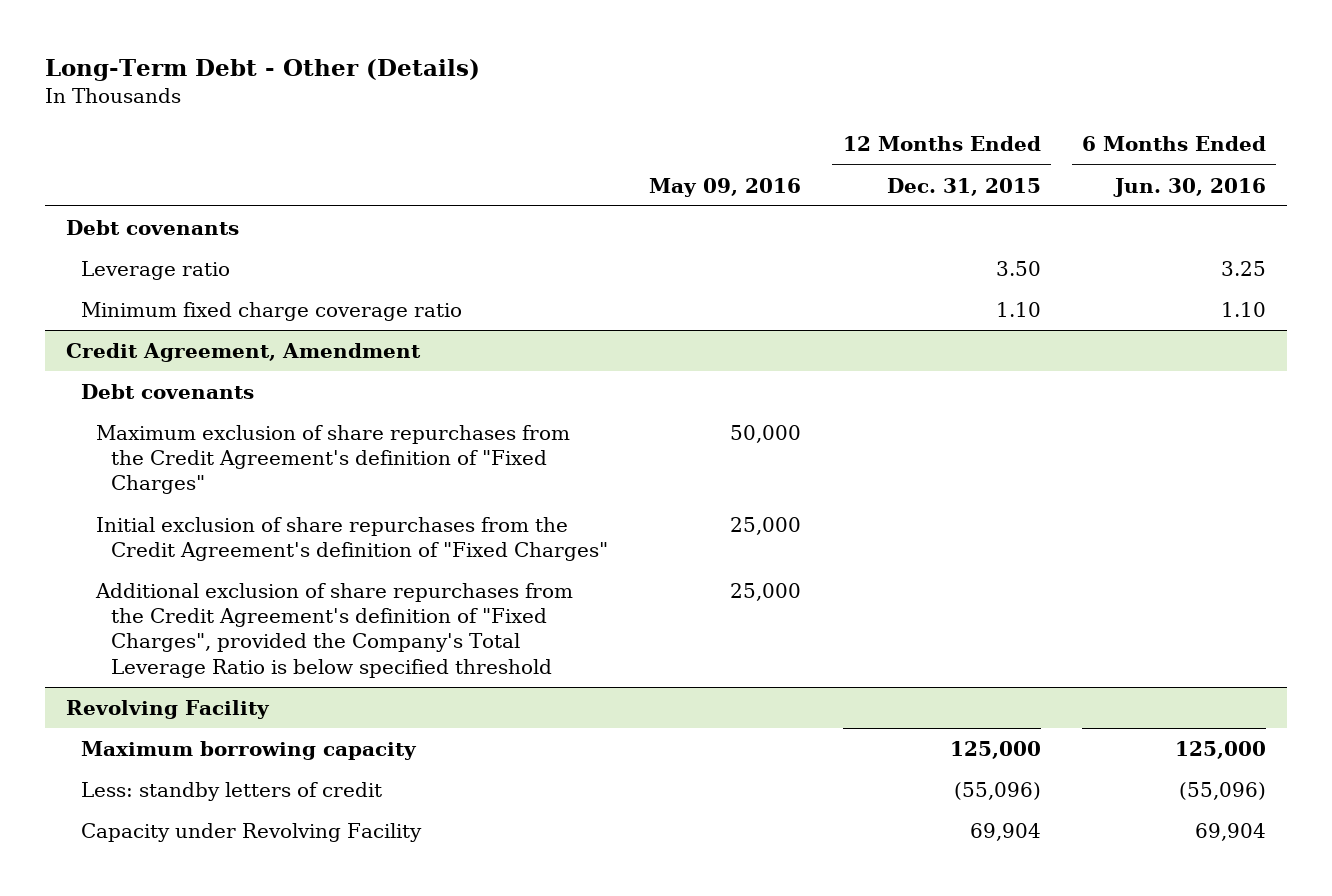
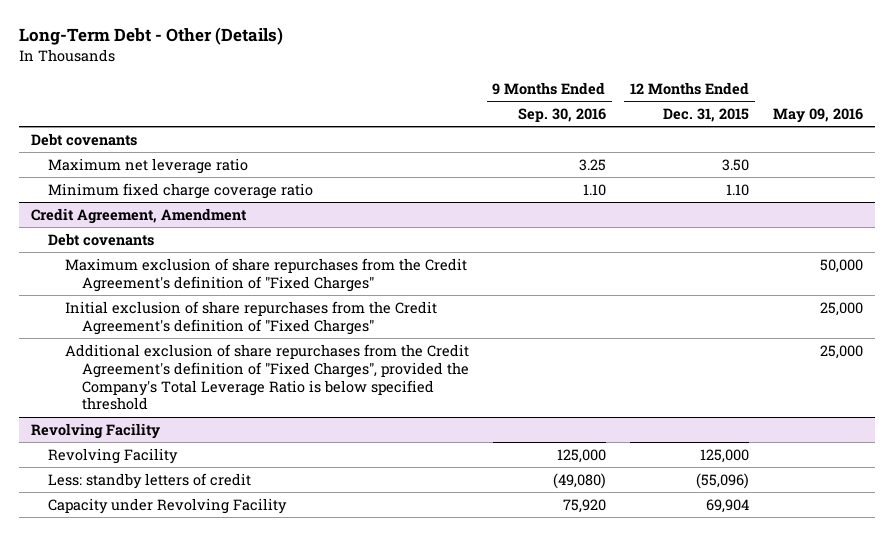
- | May 09, 2016 | 12 Months Ended Dec. 31, 2015 | 6 Months Ended Jun. 30, 2016
+ | 9 Months Ended Sep. 30, 2016 | 12 Months Ended Dec. 31, 2015 | May 09, 2016
- Leverage ratio | | 3.50 | 3.25
+ Maximum net leverage ratio | 3.25 | 3.50 |
@ Revolving Facility
- Maximum borrowing capacity | | 125,000 | 125,000
+ Revolving Facility | 125,000 | 125,000 |

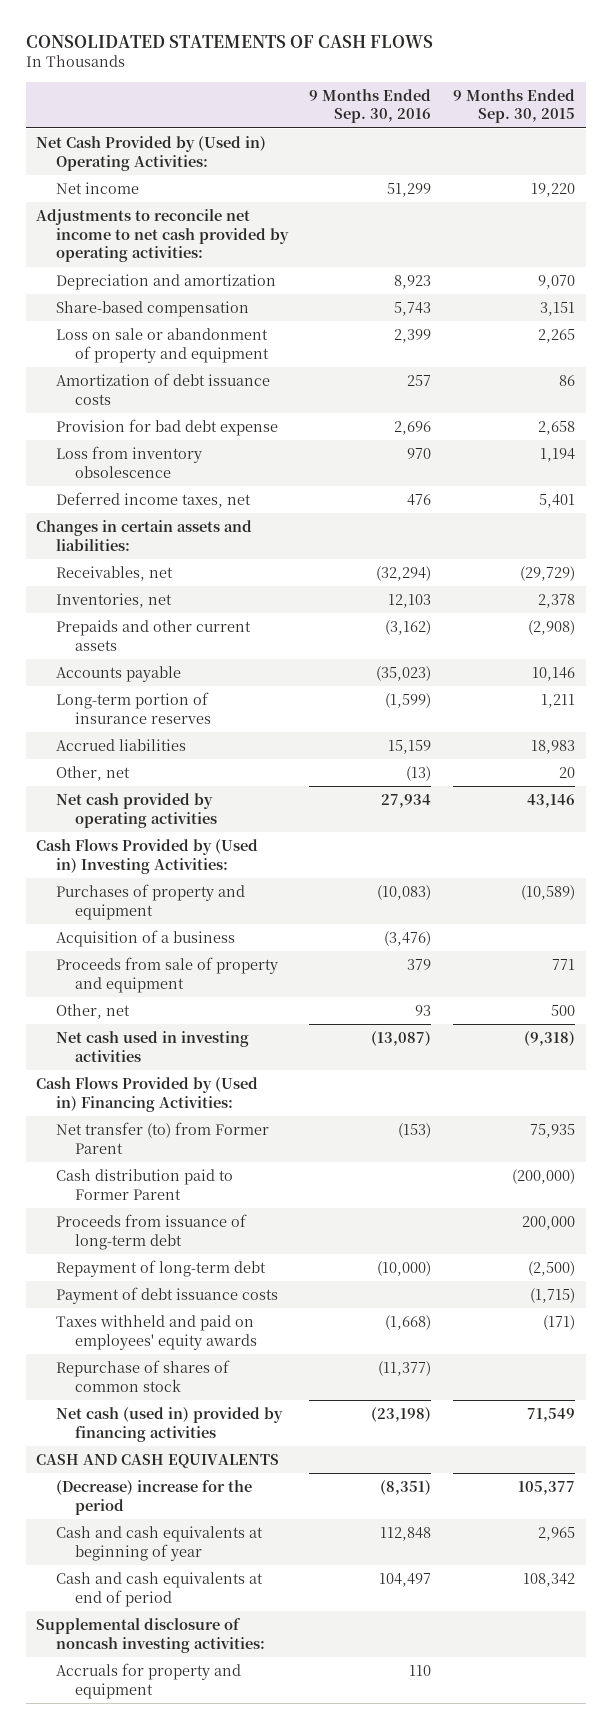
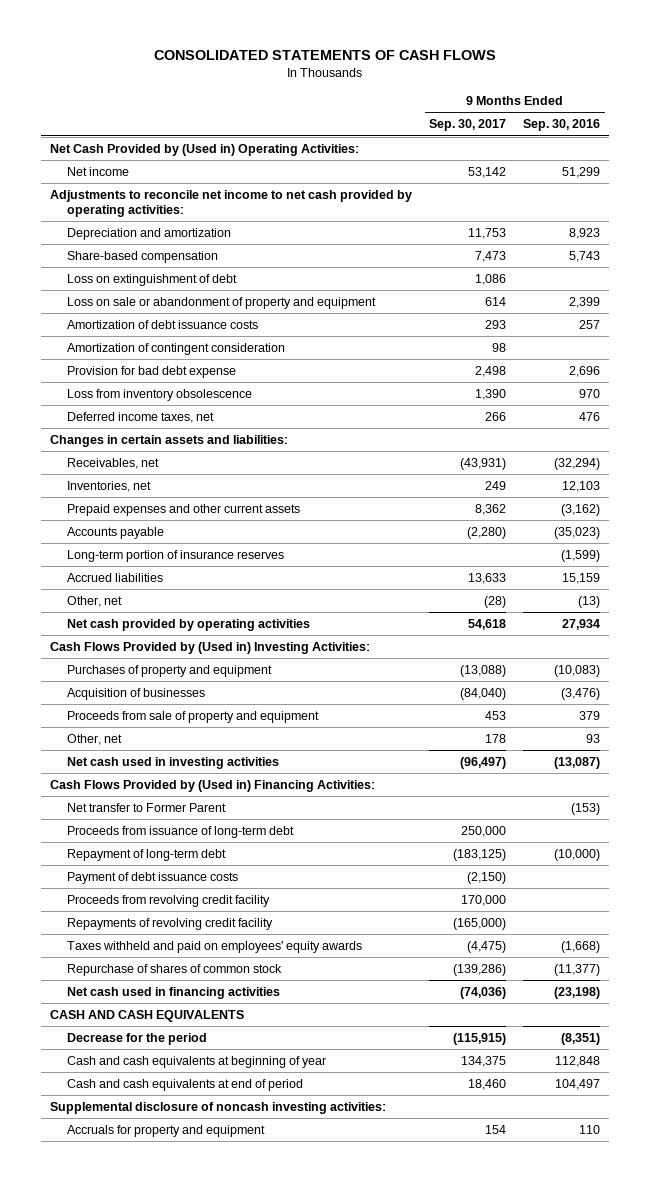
- | 9 Months Ended Sep. 30, 2016 | 9 Months Ended Sep. 30, 2015
+ | 9 Months Ended Sep. 30, 2017 | 9 Months Ended Sep. 30, 2016
+ Loss on extinguishment of debt | 1,086 |
+ Amortization of contingent consideration | 98 |
- Prepaids and other current assets | (3,162) | (2,908)
+ Prepaid expenses and other current assets | 8,362 | (3,162)
- Acquisition of a business | (3,476) |
+ Acquisition of businesses | (84,040) | (3,476)
- Net transfer (to) from Former Parent | (153) | 75,935
- Cash distribution paid to Former Parent | | (200,000)
+ Net transfer to Former Parent | | (153)
+ Proceeds from revolving credit facility | 170,000 |
+ Repayments of revolving credit facility | (165,000) |
- Net cash (used in) provided by financing activities | (23,198) | 71,549
+ Net cash used in financing activities | (74,036) | (23,198)
- (Decrease) increase for the period | (8,351) | 105,377
+ Decrease for the period | (115,915) | (8,351)

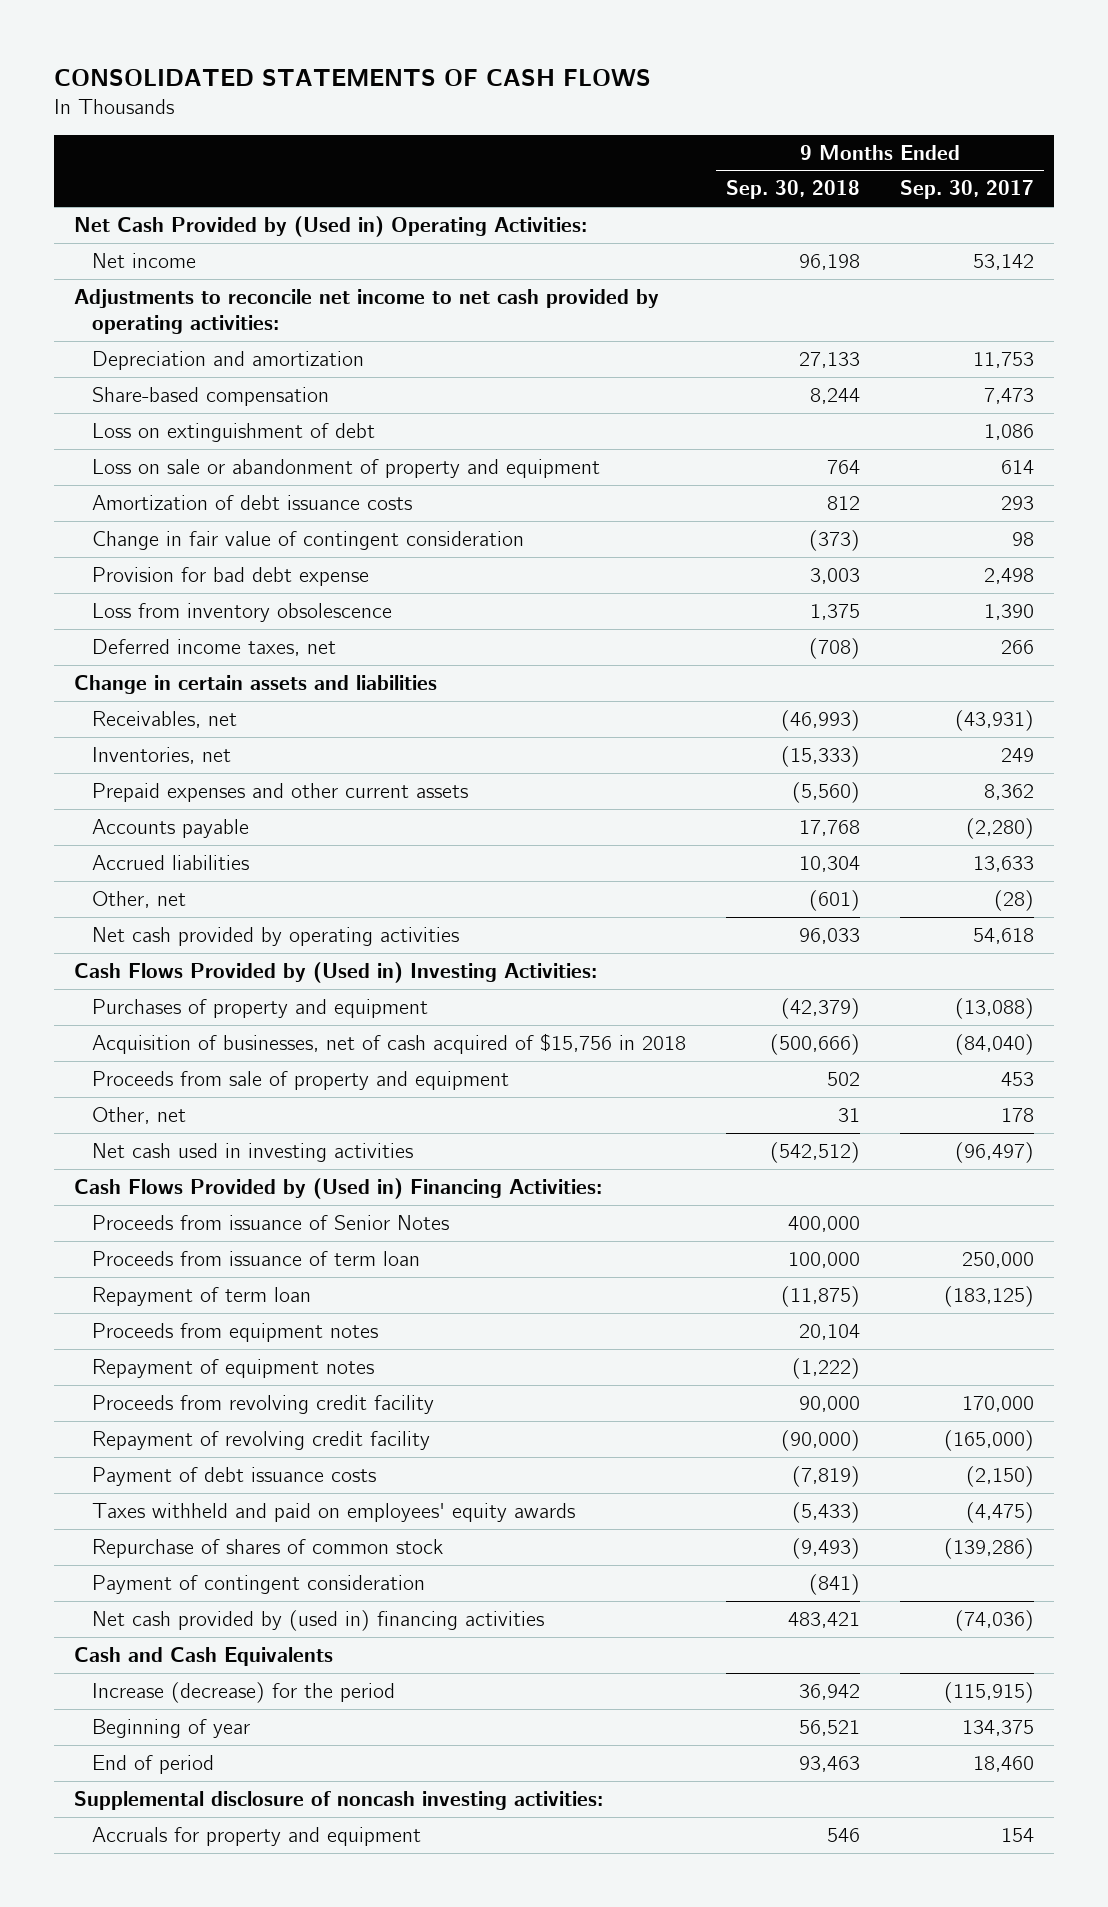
- | 9 Months Ended Sep. 30, 2017 | 9 Months Ended Sep. 30, 2016
+ | 9 Months Ended Sep. 30, 2018 | 9 Months Ended Sep. 30, 2017
- Amortization of contingent consideration | 98 |
+ Change in fair value of contingent consideration | (373) | 98
- Changes in certain assets and liabilities:
+ Change in certain assets and liabilities
- Long-term portion of insurance reserves | | (1,599)
- Acquisition of businesses | (84,040) | (3,476)
+ Acquisition of businesses, net of cash acquired of $15,756 in 2018 | (500,666) | (84,040)
- Net transfer to Former Parent | | (153)
- Proceeds from issuance of long-term debt | 250,000 |
- Repayment of long-term debt | (183,125) | (10,000)
+ Proceeds from issuance of Senior Notes | 400,000 |
+ Proceeds from issuance of term loan | 100,000 | 250,000
+ Repayment of term loan | (11,875) | (183,125)
+ Proceeds from equipment notes | 20,104 |
+ Repayment of equipment notes | (1,222) |
- Repayments of revolving credit facility | (165,000) |
+ Repayment of revolving credit facility | (90,000) | (165,000)
moved down: Payment of debt issuance costs | (7,819) | (2,150)
- Net cash used in financing activities | (74,036) | (23,198)
- CASH AND CASH EQUIVALENTS
- Decrease for the period | (115,915) | (8,351)
- Cash and cash equivalents at beginning of year | 134,375 | 112,848
- Cash and cash equivalents at end of period | 18,460 | 104,497
+ Payment of contingent consideration | (841) |
+ Net cash provided by (used in) financing activities | 483,421 | (74,036)
+ Cash and Cash Equivalents
+ Increase (decrease) for the period | 36,942 | (115,915)
+ Beginning of year | 56,521 | 134,375
+ End of period | 93,463 | 18,460

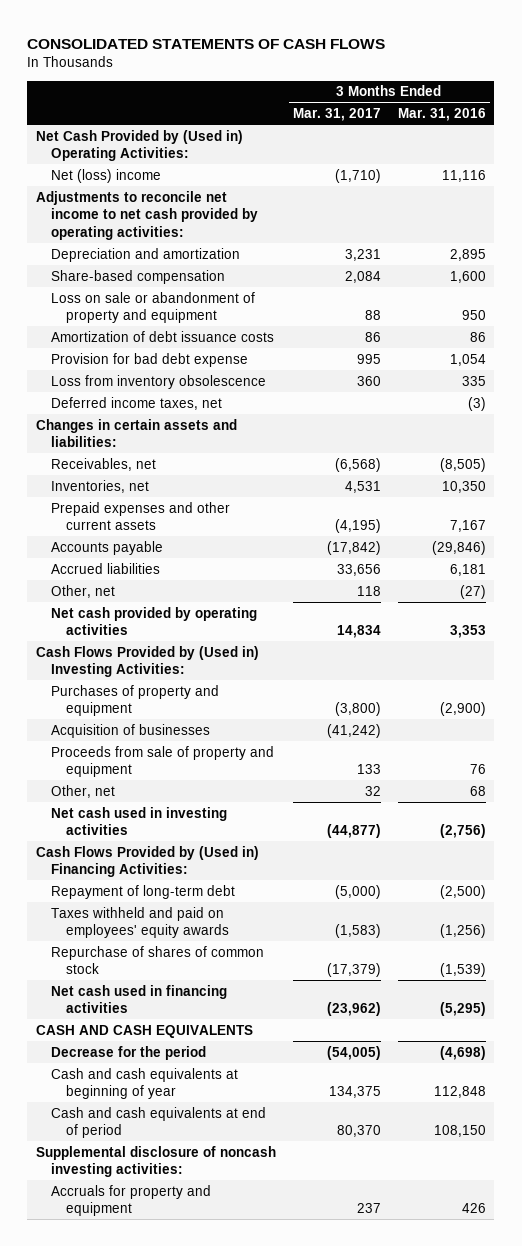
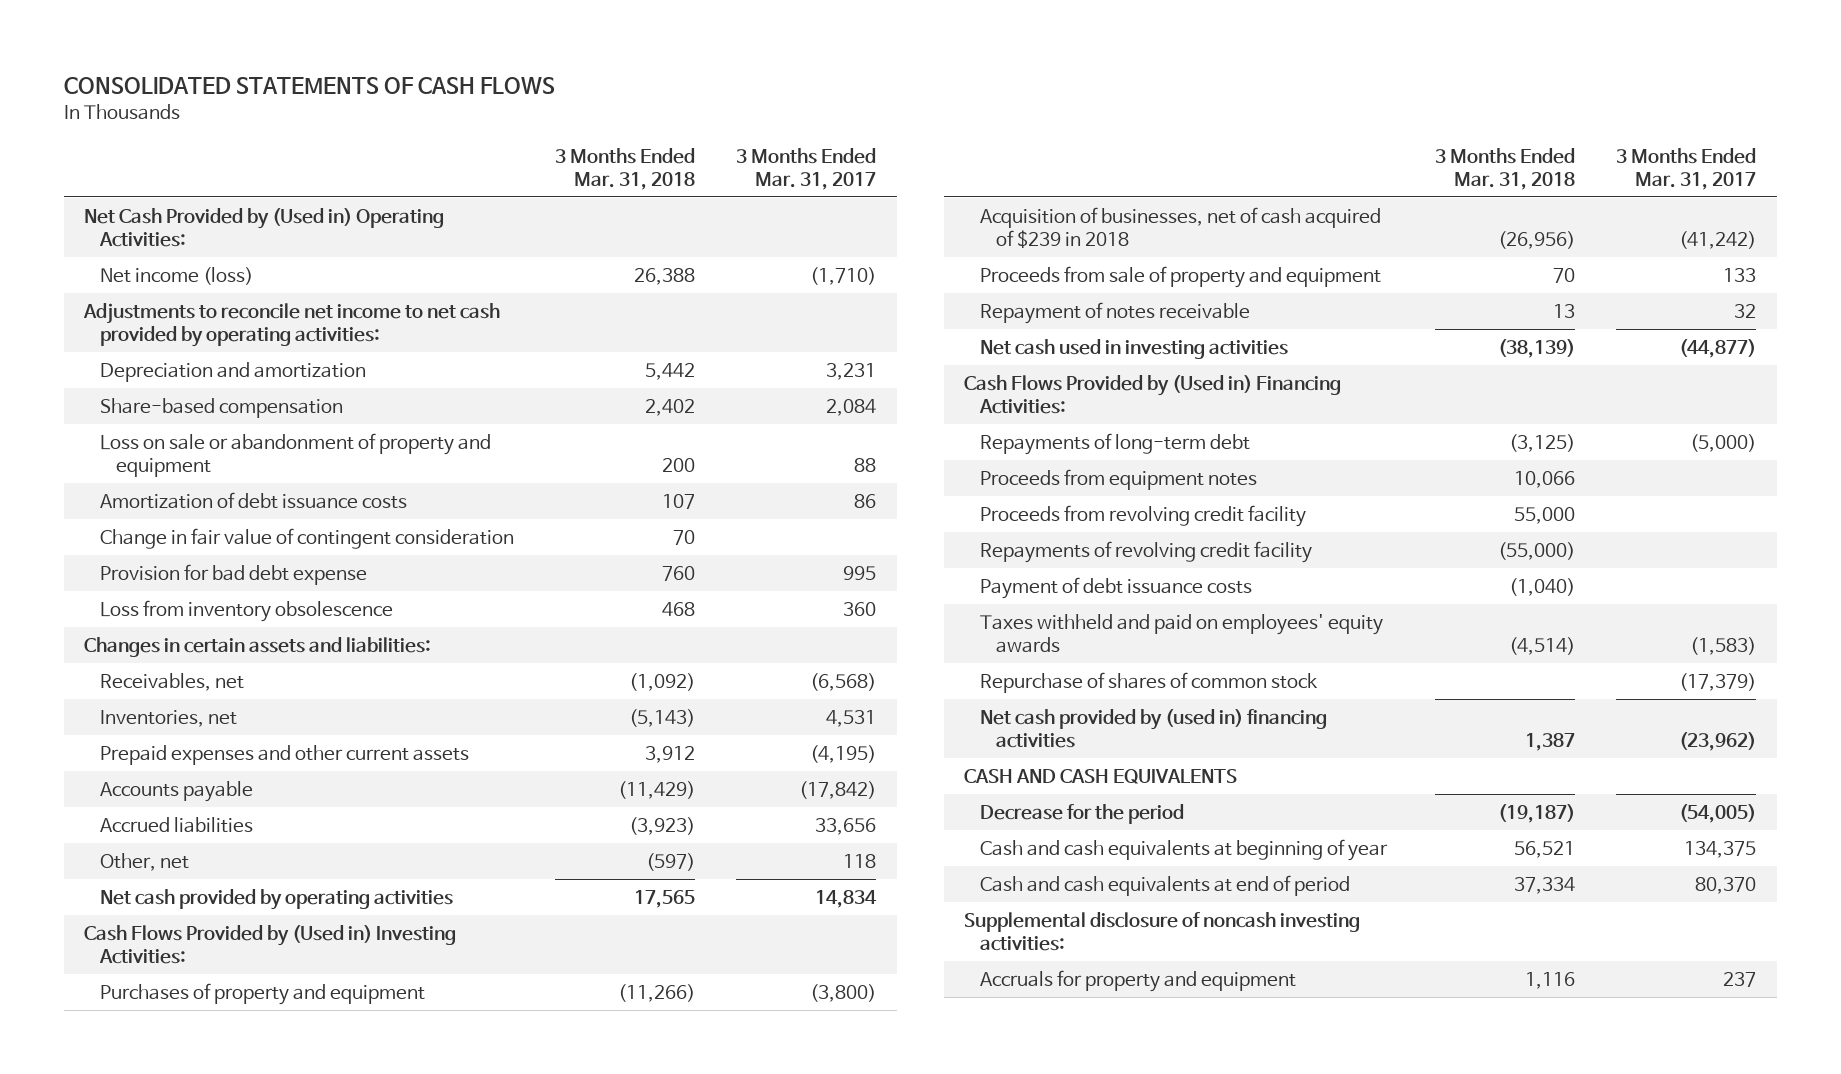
- | 3 Months Ended Mar. 31, 2017 | 3 Months Ended Mar. 31, 2016
+ | 3 Months Ended Mar. 31, 2018 | 3 Months Ended Mar. 31, 2017
- Net (loss) income | (1,710) | 11,116
+ Net income (loss) | 26,388 | (1,710)
+ Change in fair value of contingent consideration | 70 |
- Deferred income taxes, net | | (3)
- Acquisition of businesses | (41,242) |
+ Acquisition of businesses, net of cash acquired of $239 in 2018 | (26,956) | (41,242)
- Other, net | 32 | 68
+ Repayment of notes receivable | 13 | 32
- Repayment of long-term debt | (5,000) | (2,500)
+ Repayments of long-term debt | (3,125) | (5,000)
+ Proceeds from equipment notes | 10,066 |
+ Proceeds from revolving credit facility | 55,000 |
+ Repayments of revolving credit facility | (55,000) |
+ Payment of debt issuance costs | (1,040) |
- Net cash used in financing activities | (23,962) | (5,295)
+ Net cash provided by (used in) financing activities | 1,387 | (23,962)

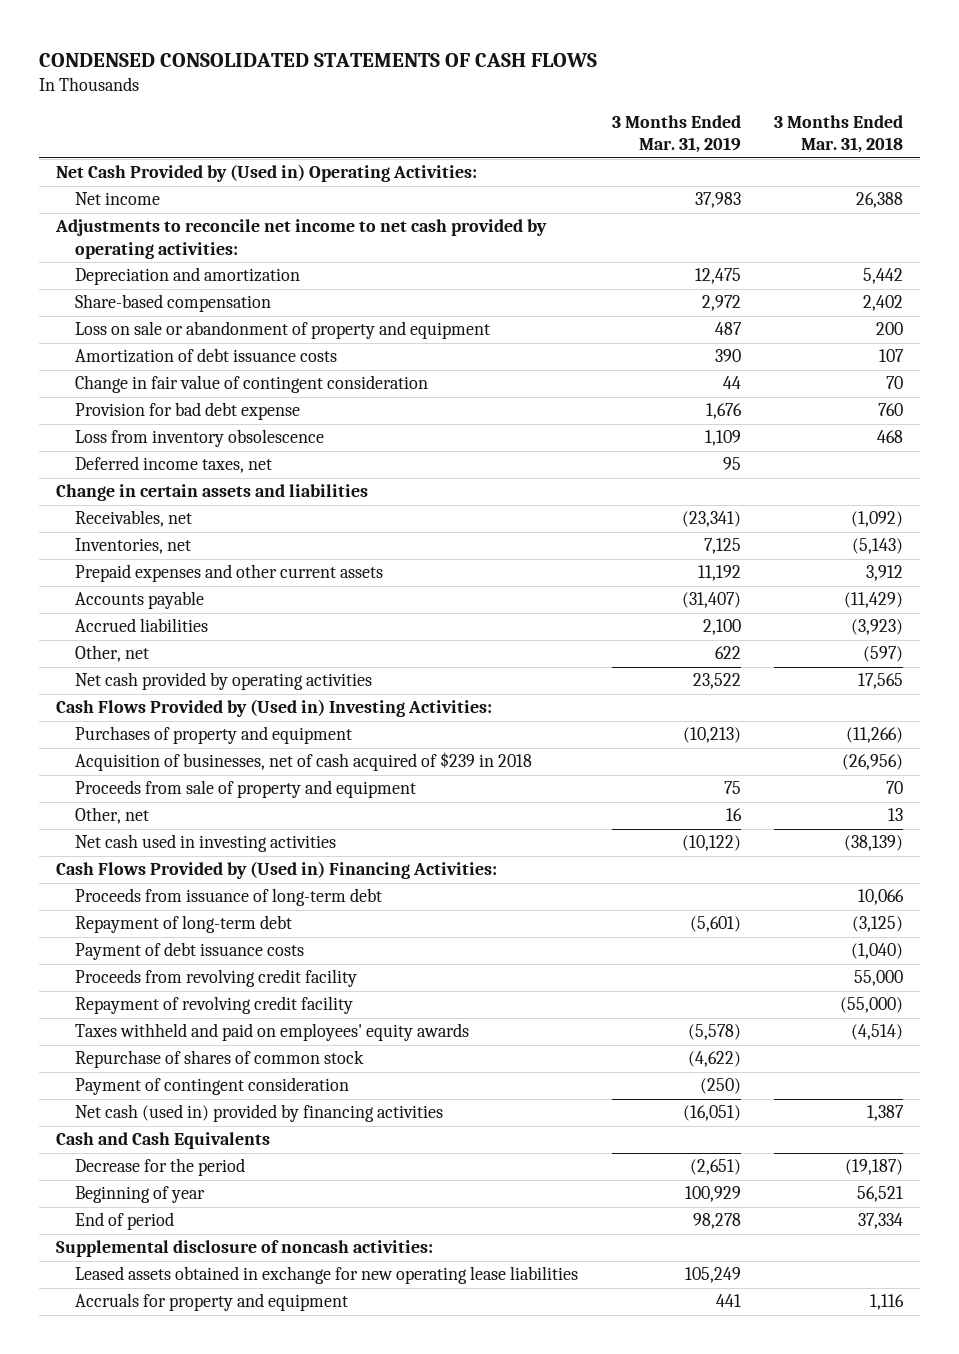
- CONSOLIDATED STATEMENTS OF CASH FLOWS
+ CONDENSED CONSOLIDATED STATEMENTS OF CASH FLOWS
- | 3 Months Ended Mar. 31, 2018 | 3 Months Ended Mar. 31, 2017
+ | 3 Months Ended Mar. 31, 2019 | 3 Months Ended Mar. 31, 2018
- Net income (loss) | 26,388 | (1,710)
+ Net income | 37,983 | 26,388
- Changes in certain assets and liabilities:
+ Deferred income taxes, net | 95 |
+ Change in certain assets and liabilities
- Repayment of notes receivable | 13 | 32
+ Other, net | 16 | 13
- Repayments of long-term debt | (3,125) | (5,000)
- Proceeds from equipment notes | 10,066 |
- Repayments of revolving credit facility | (55,000) |
+ Proceeds from issuance of long-term debt | | 10,066
+ Repayment of long-term debt | (5,601) | (3,125)
moved down: Proceeds from revolving credit facility | | 55,000
+ Repayment of revolving credit facility | | (55,000)
- Net cash provided by (used in) financing activities | 1,387 | (23,962)
- CASH AND CASH EQUIVALENTS
+ Payment of contingent consideration | (250) |
+ Net cash (used in) provided by financing activities | (16,051) | 1,387
+ Cash and Cash Equivalents
- Cash and cash equivalents at beginning of year | 56,521 | 134,375
- Cash and cash equivalents at end of period | 37,334 | 80,370
- Supplemental disclosure of noncash investing activities:
+ Beginning of year | 100,929 | 56,521
+ End of period | 98,278 | 37,334
+ Supplemental disclosure of noncash activities:
+ Leased assets obtained in exchange for new operating lease liabilities | 105,249 |

